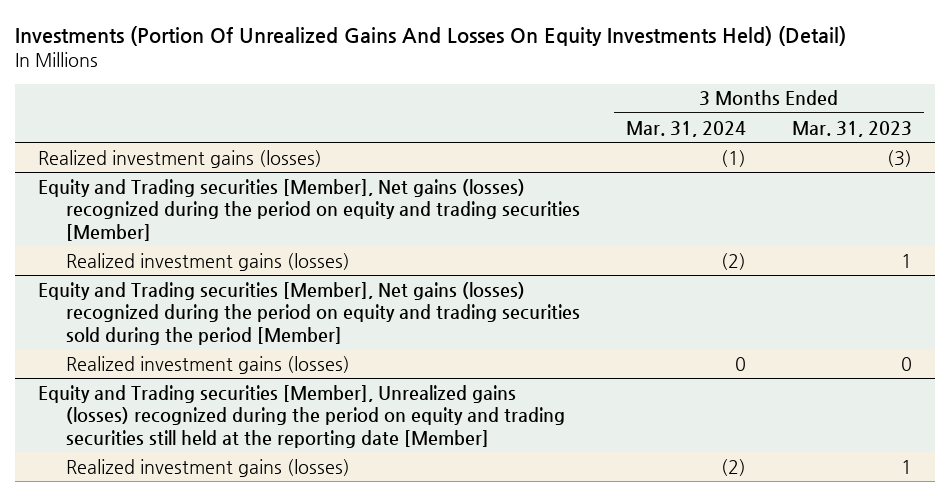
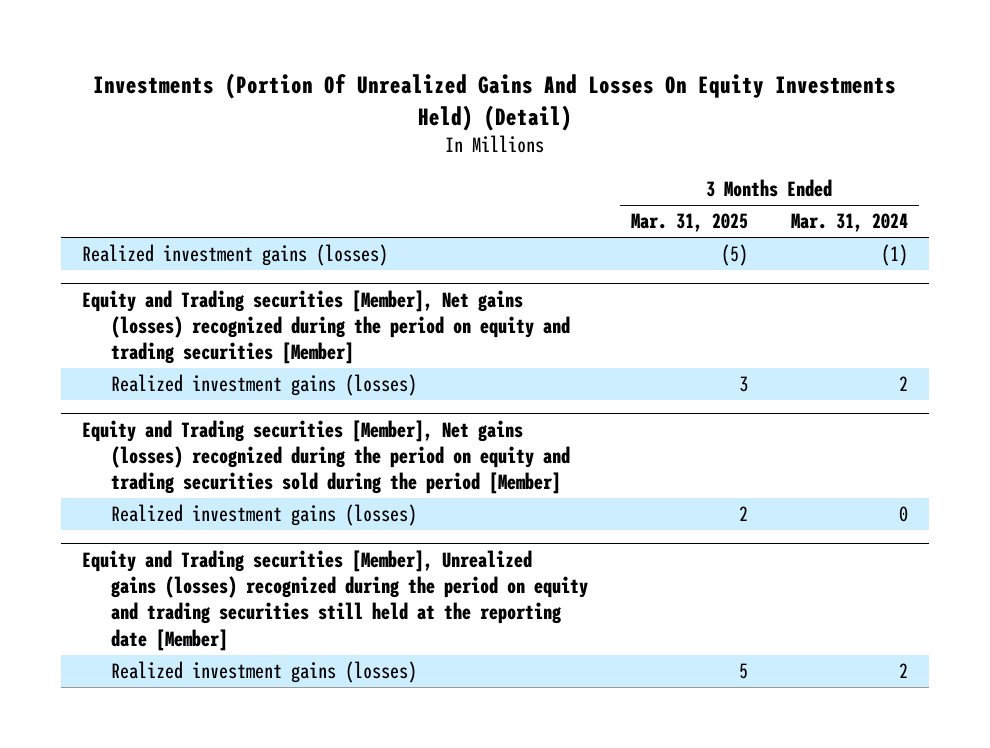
- | 3 Months Ended Mar. 31, 2024 | 3 Months Ended Mar. 31, 2023
+ | 3 Months Ended Mar. 31, 2025 | 3 Months Ended Mar. 31, 2024
@ Equity and Trading securities [Member], Net gains (losses) recognized during the period on equity and trading securities [Member]
- Realized investment gains (losses) | (2) | 1
+ Realized investment gains (losses) | 3 | 2
@ Equity and Trading securities [Member], Unrealized gains (losses) recognized during the period on equity and trading securities still held at the reporting date [Member]
- Realized investment gains (losses) | (2) | 1
+ Realized investment gains (losses) | 5 | 2

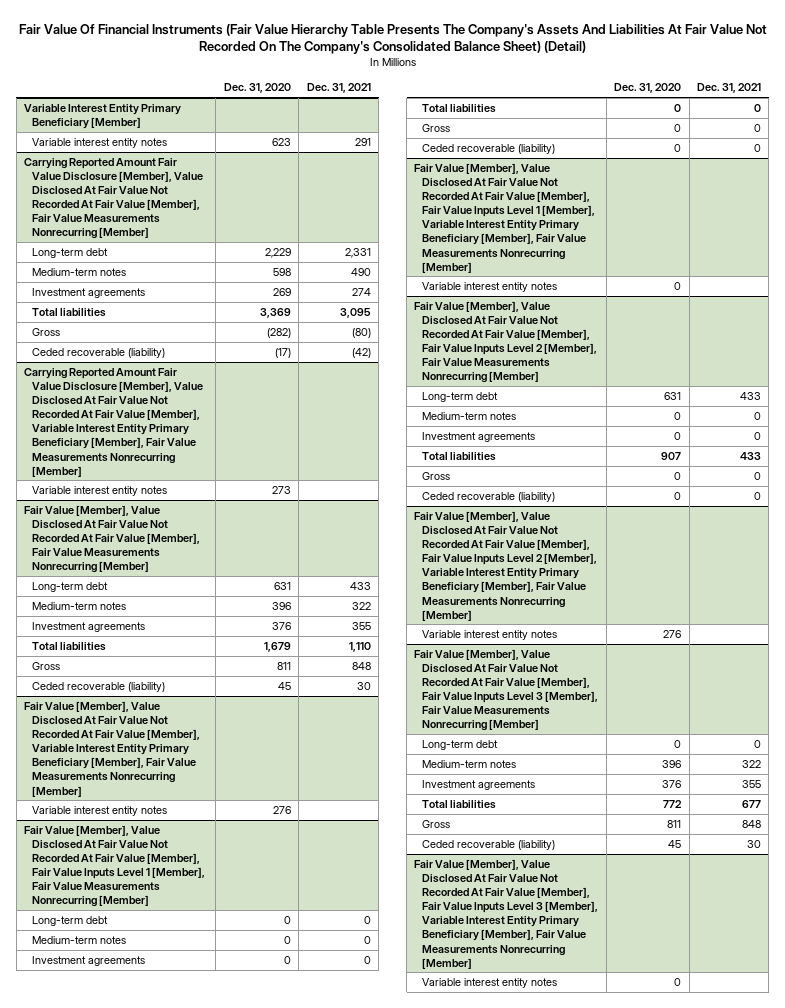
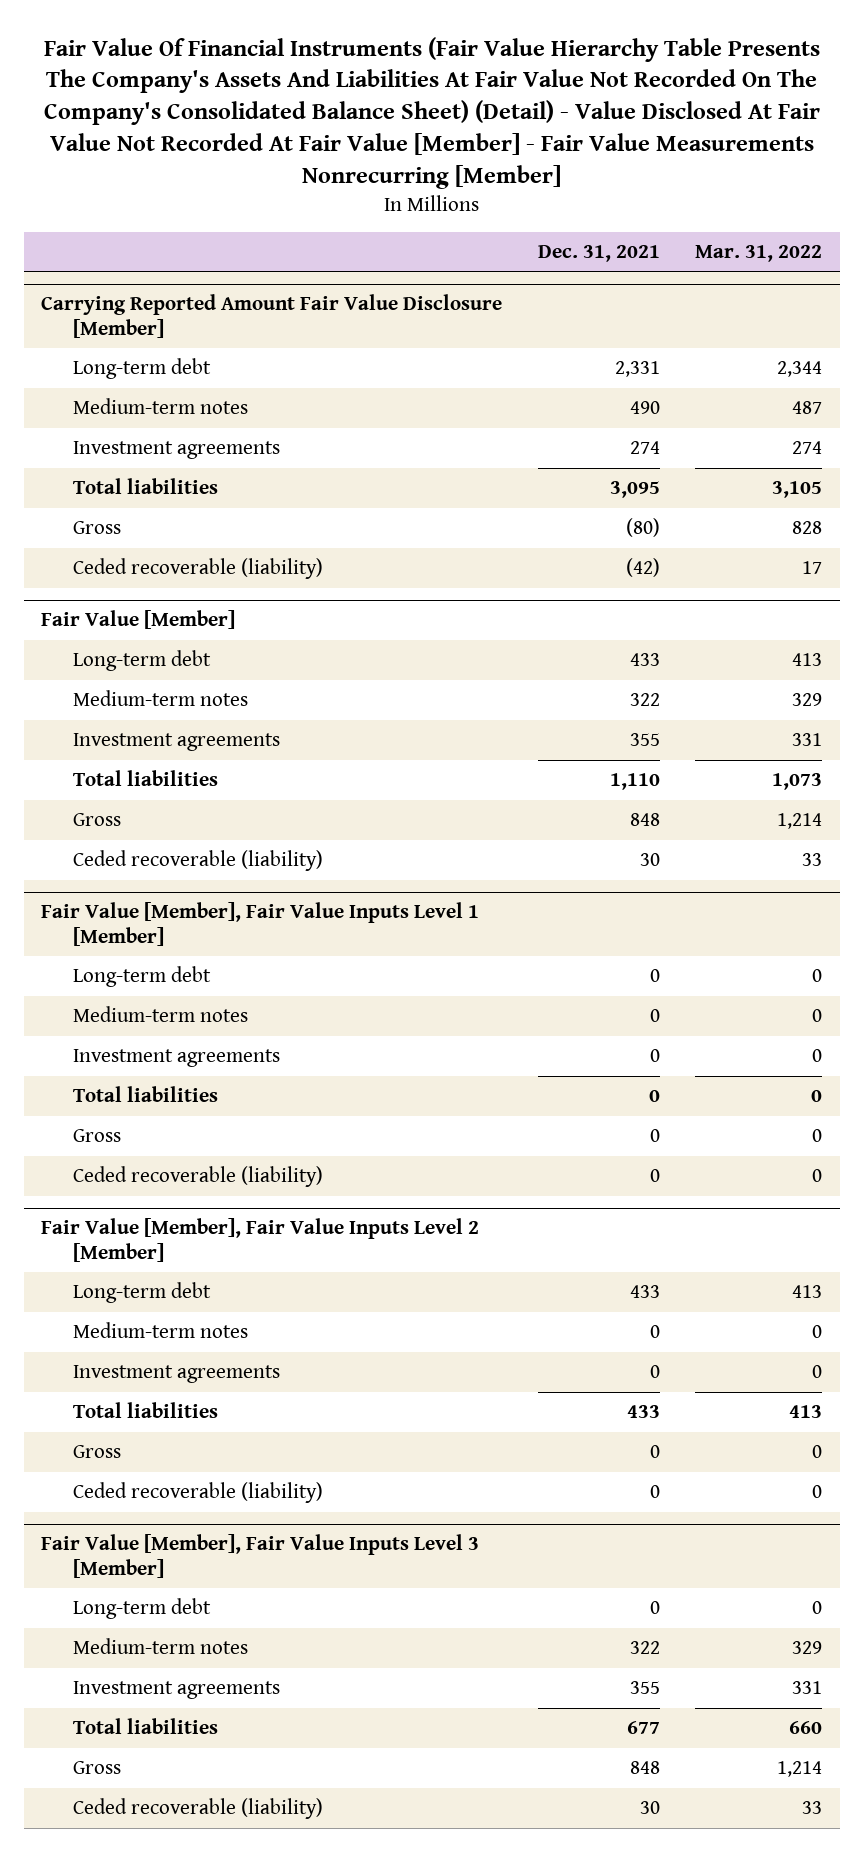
- Fair Value Of Financial Instruments (Fair Value Hierarchy Table Presents The Company's Assets And Liabilities At Fair Value Not Recorded On The Company's Consolidated Balance Sheet) (Detail)
+ Fair Value Of Financial Instruments (Fair Value Hierarchy Table Presents The Company's Assets And Liabilities At Fair Value Not Recorded On The Company's Consolidated Balance Sheet) (Detail) - Value Disclosed At Fair Value Not Recorded At Fair Value [Member] - Fair Value Measurements Nonrecurring [Member]
- | Dec. 31, 2020 | Dec. 31, 2021
+ | Dec. 31, 2021 | Mar. 31, 2022
- Variable Interest Entity Primary Beneficiary [Member]
- Variable interest entity notes | 623 | 291
- Carrying Reported Amount Fair Value Disclosure [Member], Value Disclosed At Fair Value Not Recorded At Fair Value [Member], Fair Value Measurements Nonrecurring [Member]
+ Carrying Reported Amount Fair Value Disclosure [Member]
- Carrying Reported Amount Fair Value Disclosure [Member], Value Disclosed At Fair Value Not Recorded At Fair Value [Member], Variable Interest Entity Primary Beneficiary [Member], Fair Value Measurements Nonrecurring [Member]
- Variable interest entity notes | 273 |
- Fair Value [Member], Value Disclosed At Fair Value Not Recorded At Fair Value [Member], Fair Value Measurements Nonrecurring [Member]
+ Fair Value [Member]
- Fair Value [Member], Value Disclosed At Fair Value Not Recorded At Fair Value [Member], Variable Interest Entity Primary Beneficiary [Member], Fair Value Measurements Nonrecurring [Member]
- Variable interest entity notes | 276 |
- Fair Value [Member], Value Disclosed At Fair Value Not Recorded At Fair Value [Member], Fair Value Inputs Level 1 [Member], Fair Value Measurements Nonrecurring [Member]
+ Fair Value [Member], Fair Value Inputs Level 1 [Member]
- Fair Value [Member], Value Disclosed At Fair Value Not Recorded At Fair Value [Member], Fair Value Inputs Level 1 [Member], Variable Interest Entity Primary Beneficiary [Member], Fair Value Measurements Nonrecurring [Member]
- Variable interest entity notes | 0 |
- Fair Value [Member], Value Disclosed At Fair Value Not Recorded At Fair Value [Member], Fair Value Inputs Level 2 [Member], Fair Value Measurements Nonrecurring [Member]
+ Fair Value [Member], Fair Value Inputs Level 2 [Member]
- Fair Value [Member], Value Disclosed At Fair Value Not Recorded At Fair Value [Member], Fair Value Inputs Level 2 [Member], Variable Interest Entity Primary Beneficiary [Member], Fair Value Measurements Nonrecurring [Member]
- Variable interest entity notes | 276 |
- Fair Value [Member], Value Disclosed At Fair Value Not Recorded At Fair Value [Member], Fair Value Inputs Level 3 [Member], Fair Value Measurements Nonrecurring [Member]
+ Fair Value [Member], Fair Value Inputs Level 3 [Member]
- Fair Value [Member], Value Disclosed At Fair Value Not Recorded At Fair Value [Member], Fair Value Inputs Level 3 [Member], Variable Interest Entity Primary Beneficiary [Member], Fair Value Measurements Nonrecurring [Member]
- Variable interest entity notes | 0 |

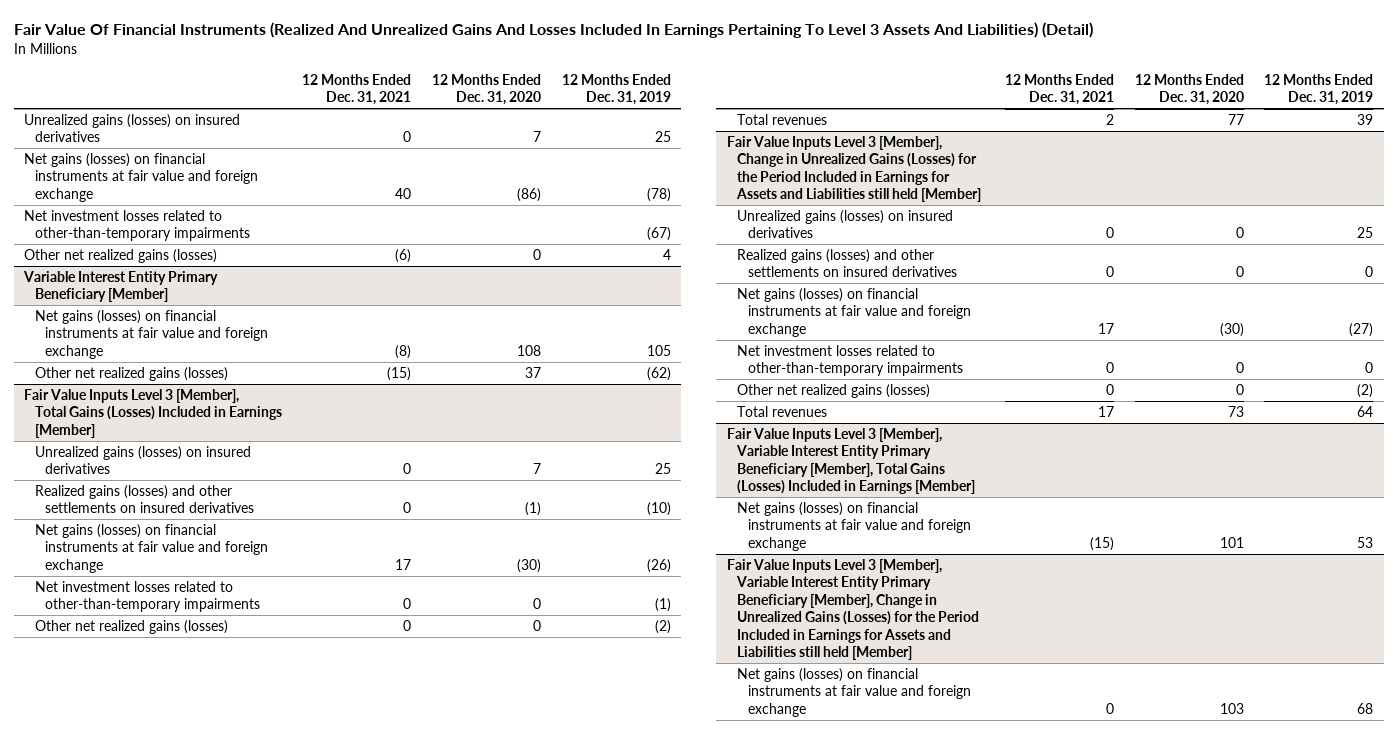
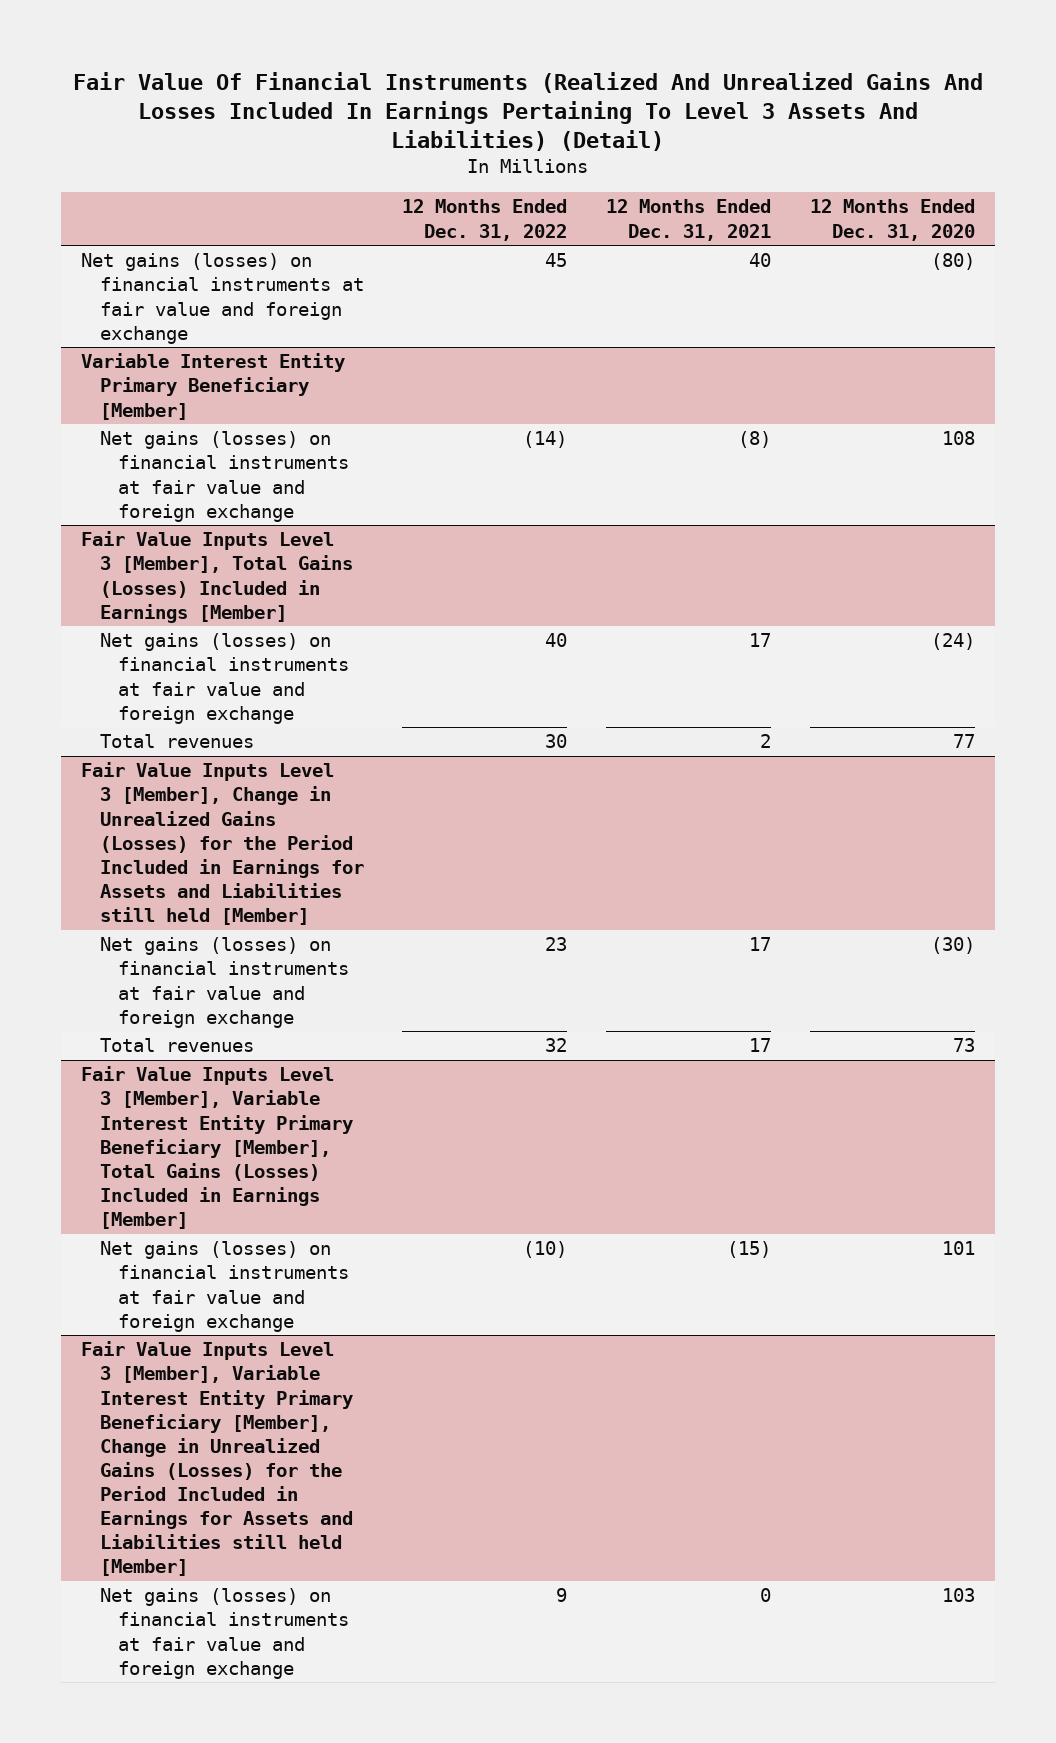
- | 12 Months Ended Dec. 31, 2021 | 12 Months Ended Dec. 31, 2020 | 12 Months Ended Dec. 31, 2019
+ | 12 Months Ended Dec. 31, 2022 | 12 Months Ended Dec. 31, 2021 | 12 Months Ended Dec. 31, 2020
- Unrealized gains (losses) on insured derivatives | 0 | 7 | 25
- Net gains (losses) on financial instruments at fair value and foreign exchange | 40 | (86) | (78)
- Net investment losses related to other-than-temporary impairments | | | (67)
- Other net realized gains (losses) | (6) | 0 | 4
+ Net gains (losses) on financial instruments at fair value and foreign exchange | 45 | 40 | (80)
@ Variable Interest Entity Primary Beneficiary [Member]
- Other net realized gains (losses) | (15) | 37 | (62)
@ Fair Value Inputs Level 3 [Member], Total Gains (Losses) Included in Earnings [Member]
- Unrealized gains (losses) on insured derivatives | 0 | 7 | 25
- Realized gains (losses) and other settlements on insured derivatives | 0 | (1) | (10)
- Net gains (losses) on financial instruments at fair value and foreign exchange | 17 | (30) | (26)
- Net investment losses related to other-than-temporary impairments | 0 | 0 | (1)
- Other net realized gains (losses) | 0 | 0 | (2)
+ Net gains (losses) on financial instruments at fair value and foreign exchange | 40 | 17 | (24)
@ Fair Value Inputs Level 3 [Member], Change in Unrealized Gains (Losses) for the Period Included in Earnings for Assets and Liabilities still held [Member]
- Unrealized gains (losses) on insured derivatives | 0 | 0 | 25
- Realized gains (losses) and other settlements on insured derivatives | 0 | 0 | 0
- Net investment losses related to other-than-temporary impairments | 0 | 0 | 0
- Other net realized gains (losses) | 0 | 0 | (2)

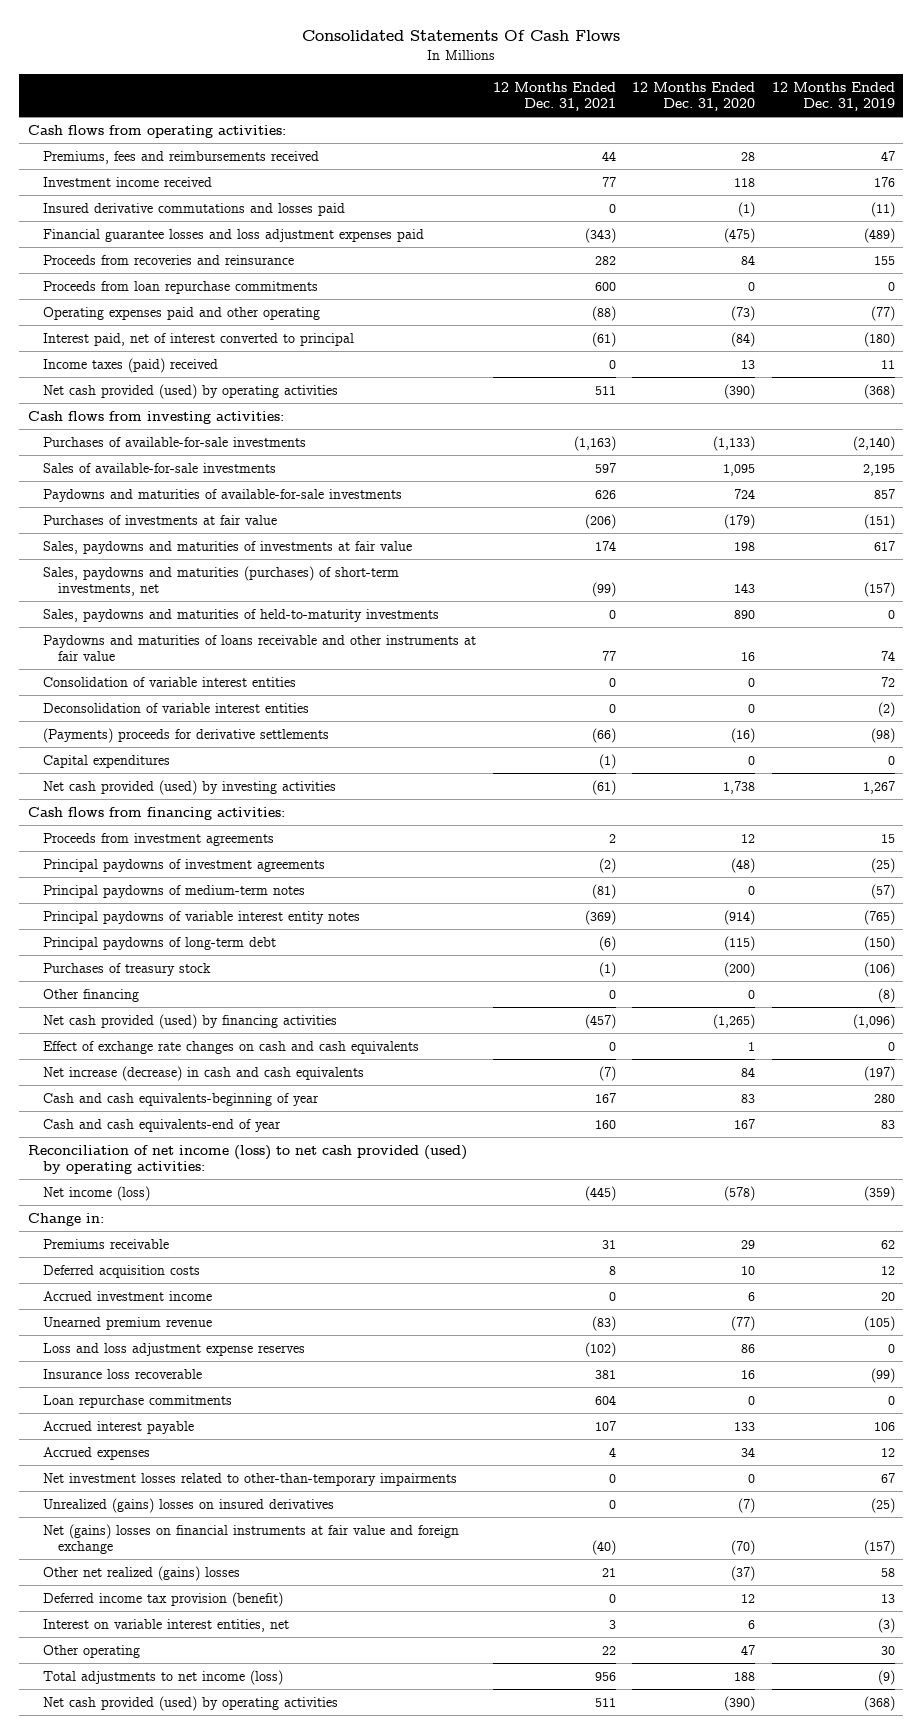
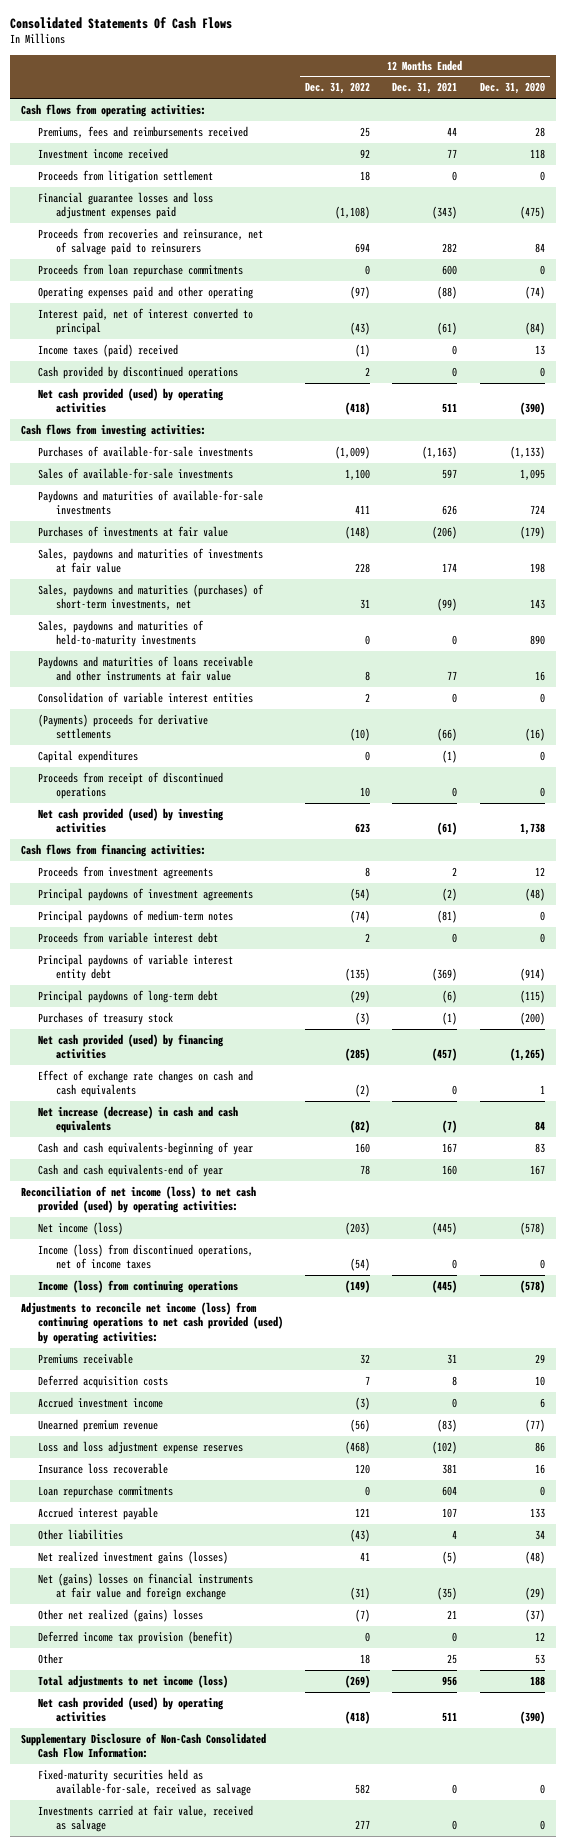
- | 12 Months Ended Dec. 31, 2021 | 12 Months Ended Dec. 31, 2020 | 12 Months Ended Dec. 31, 2019
+ | 12 Months Ended Dec. 31, 2022 | 12 Months Ended Dec. 31, 2021 | 12 Months Ended Dec. 31, 2020
- Insured derivative commutations and losses paid | 0 | (1) | (11)
+ Proceeds from litigation settlement | 18 | 0 | 0
- Proceeds from recoveries and reinsurance | 282 | 84 | 155
+ Proceeds from recoveries and reinsurance, net of salvage paid to reinsurers | 694 | 282 | 84
- Operating expenses paid and other operating | (88) | (73) | (77)
+ Operating expenses paid and other operating | (97) | (88) | (74)
+ Cash provided by discontinued operations | 2 | 0 | 0
- Deconsolidation of variable interest entities | 0 | 0 | (2)
+ Proceeds from receipt of discontinued operations | 10 | 0 | 0
- Principal paydowns of variable interest entity notes | (369) | (914) | (765)
+ Proceeds from variable interest debt | 2 | 0 | 0
+ Principal paydowns of variable interest entity debt | (135) | (369) | (914)
- Other financing | 0 | 0 | (8)
- Change in:
+ Income (loss) from discontinued operations, net of income taxes | (54) | 0 | 0
+ Income (loss) from continuing operations | (149) | (445) | (578)
+ Adjustments to reconcile net income (loss) from continuing operations to net cash provided (used) by operating activities:
- Accrued expenses | 4 | 34 | 12
- Net investment losses related to other-than-temporary impairments | 0 | 0 | 67
- Unrealized (gains) losses on insured derivatives | 0 | (7) | (25)
- Net (gains) losses on financial instruments at fair value and foreign exchange | (40) | (70) | (157)
+ Other liabilities | (43) | 4 | 34
+ Net realized investment gains (losses) | 41 | (5) | (48)
+ Net (gains) losses on financial instruments at fair value and foreign exchange | (31) | (35) | (29)
- Interest on variable interest entities, net | 3 | 6 | (3)
- Other operating | 22 | 47 | 30
+ Other | 18 | 25 | 53
+ Supplementary Disclosure of Non-Cash Consolidated Cash Flow Information:
+ Fixed-maturity securities held as available-for-sale, received as salvage | 582 | 0 | 0
+ Investments carried at fair value, received as salvage | 277 | 0 | 0

